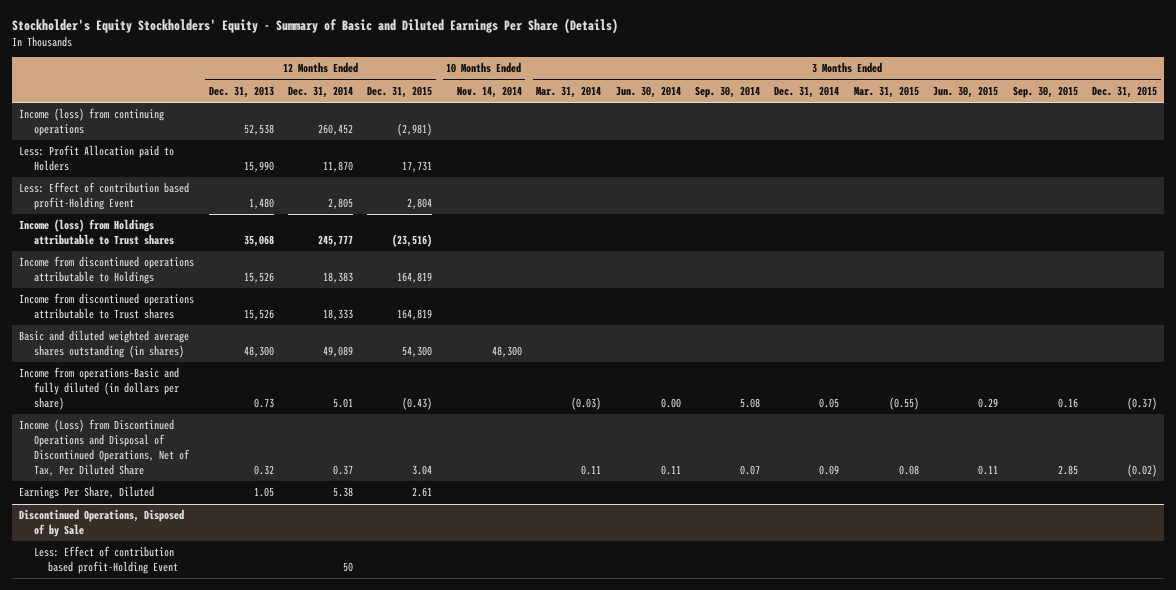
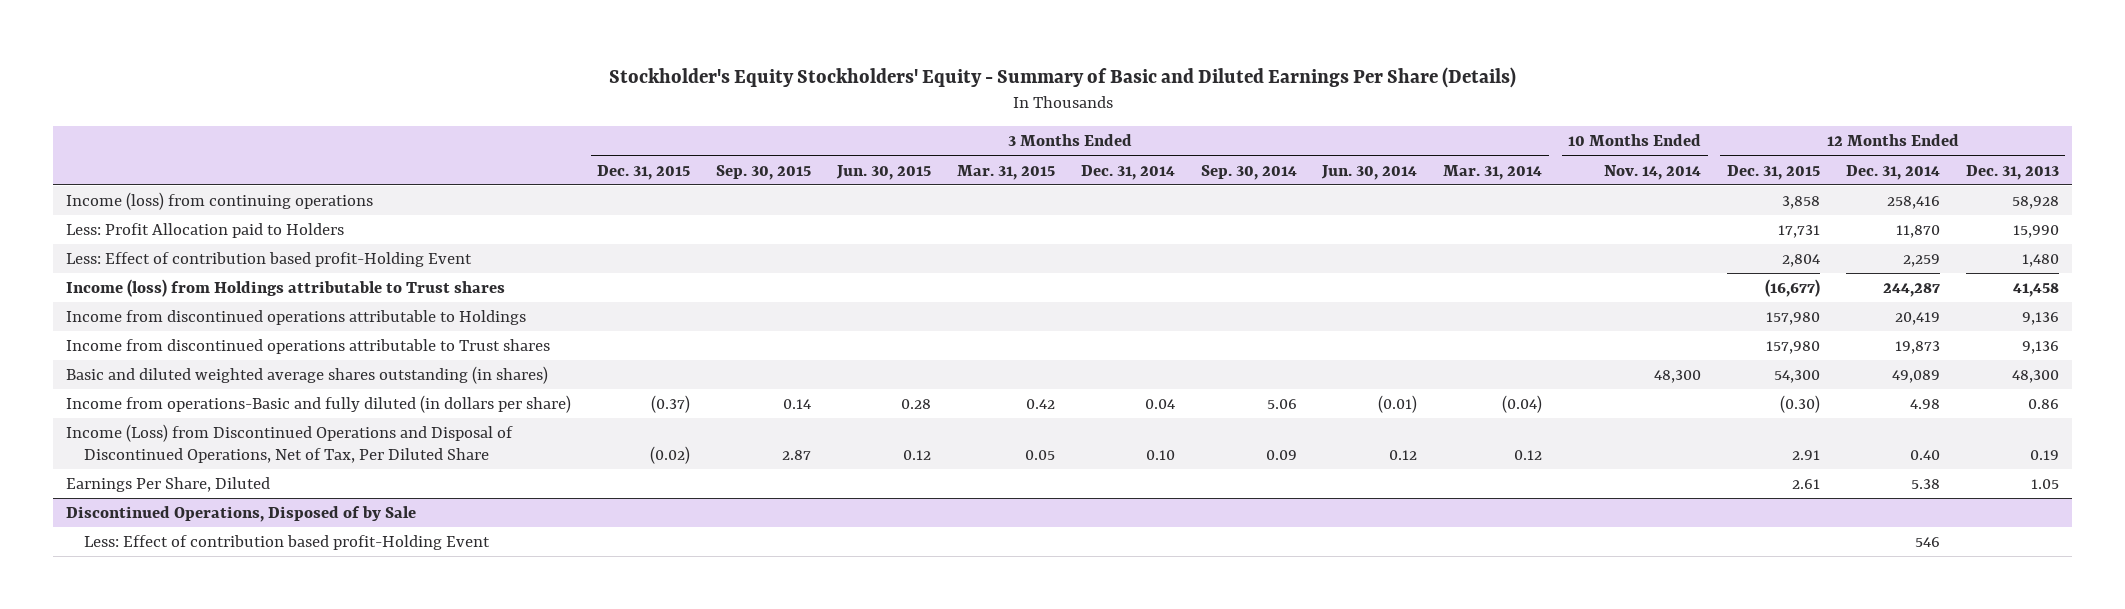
- | 12 Months Ended Dec. 31, 2013 | 12 Months Ended Dec. 31, 2014 | 12 Months Ended Dec. 31, 2015 | 10 Months Ended Nov. 14, 2014 | 3 Months Ended Mar. 31, 2014 | 3 Months Ended Jun. 30, 2014 | 3 Months Ended Sep. 30, 2014 | 3 Months Ended Dec. 31, 2014 | 3 Months Ended Mar. 31, 2015 | 3 Months Ended Jun. 30, 2015 | 3 Months Ended Sep. 30, 2015 | 3 Months Ended Dec. 31, 2015
+ | 3 Months Ended Dec. 31, 2015 | 3 Months Ended Sep. 30, 2015 | 3 Months Ended Jun. 30, 2015 | 3 Months Ended Mar. 31, 2015 | 3 Months Ended Dec. 31, 2014 | 3 Months Ended Sep. 30, 2014 | 3 Months Ended Jun. 30, 2014 | 3 Months Ended Mar. 31, 2014 | 10 Months Ended Nov. 14, 2014 | 12 Months Ended Dec. 31, 2015 | 12 Months Ended Dec. 31, 2014 | 12 Months Ended Dec. 31, 2013
- Income (loss) from continuing operations | 52,538 | 260,452 | (2,981) | | | | | | | | |
+ Income (loss) from continuing operations | | | | | | | | | | 3,858 | 258,416 | 58,928
- Less: Effect of contribution based profit-Holding Event | 1,480 | 2,805 | 2,804 | | | | | | | | |
- Income (loss) from Holdings attributable to Trust shares | 35,068 | 245,777 | (23,516) | | | | | | | | |
- Income from discontinued operations attributable to Holdings | 15,526 | 18,383 | 164,819 | | | | | | | | |
- Income from discontinued operations attributable to Trust shares | 15,526 | 18,333 | 164,819 | | | | | | | | |
+ Less: Effect of contribution based profit-Holding Event | | | | | | | | | | 2,804 | 2,259 | 1,480
+ Income (loss) from Holdings attributable to Trust shares | | | | | | | | | | (16,677) | 244,287 | 41,458
+ Income from discontinued operations attributable to Holdings | | | | | | | | | | 157,980 | 20,419 | 9,136
+ Income from discontinued operations attributable to Trust shares | | | | | | | | | | 157,980 | 19,873 | 9,136
- Income from operations-Basic and fully diluted (in dollars per share) | 0.73 | 5.01 | (0.43) | | (0.03) | 0.00 | 5.08 | 0.05 | (0.55) | 0.29 | 0.16 | (0.37)
- Income (Loss) from Discontinued Operations and Disposal of Discontinued Operations, Net of Tax, Per Diluted Share | 0.32 | 0.37 | 3.04 | | 0.11 | 0.11 | 0.07 | 0.09 | 0.08 | 0.11 | 2.85 | (0.02)
+ Income from operations-Basic and fully diluted (in dollars per share) | (0.37) | 0.14 | 0.28 | 0.42 | 0.04 | 5.06 | (0.01) | (0.04) | | (0.30) | 4.98 | 0.86
+ Income (Loss) from Discontinued Operations and Disposal of Discontinued Operations, Net of Tax, Per Diluted Share | (0.02) | 2.87 | 0.12 | 0.05 | 0.10 | 0.09 | 0.12 | 0.12 | | 2.91 | 0.40 | 0.19
@ Discontinued Operations, Disposed of by Sale
- Less: Effect of contribution based profit-Holding Event | | 50 | | | | | | | | | |
+ Less: Effect of contribution based profit-Holding Event | | | | | | | | | | | 546 |

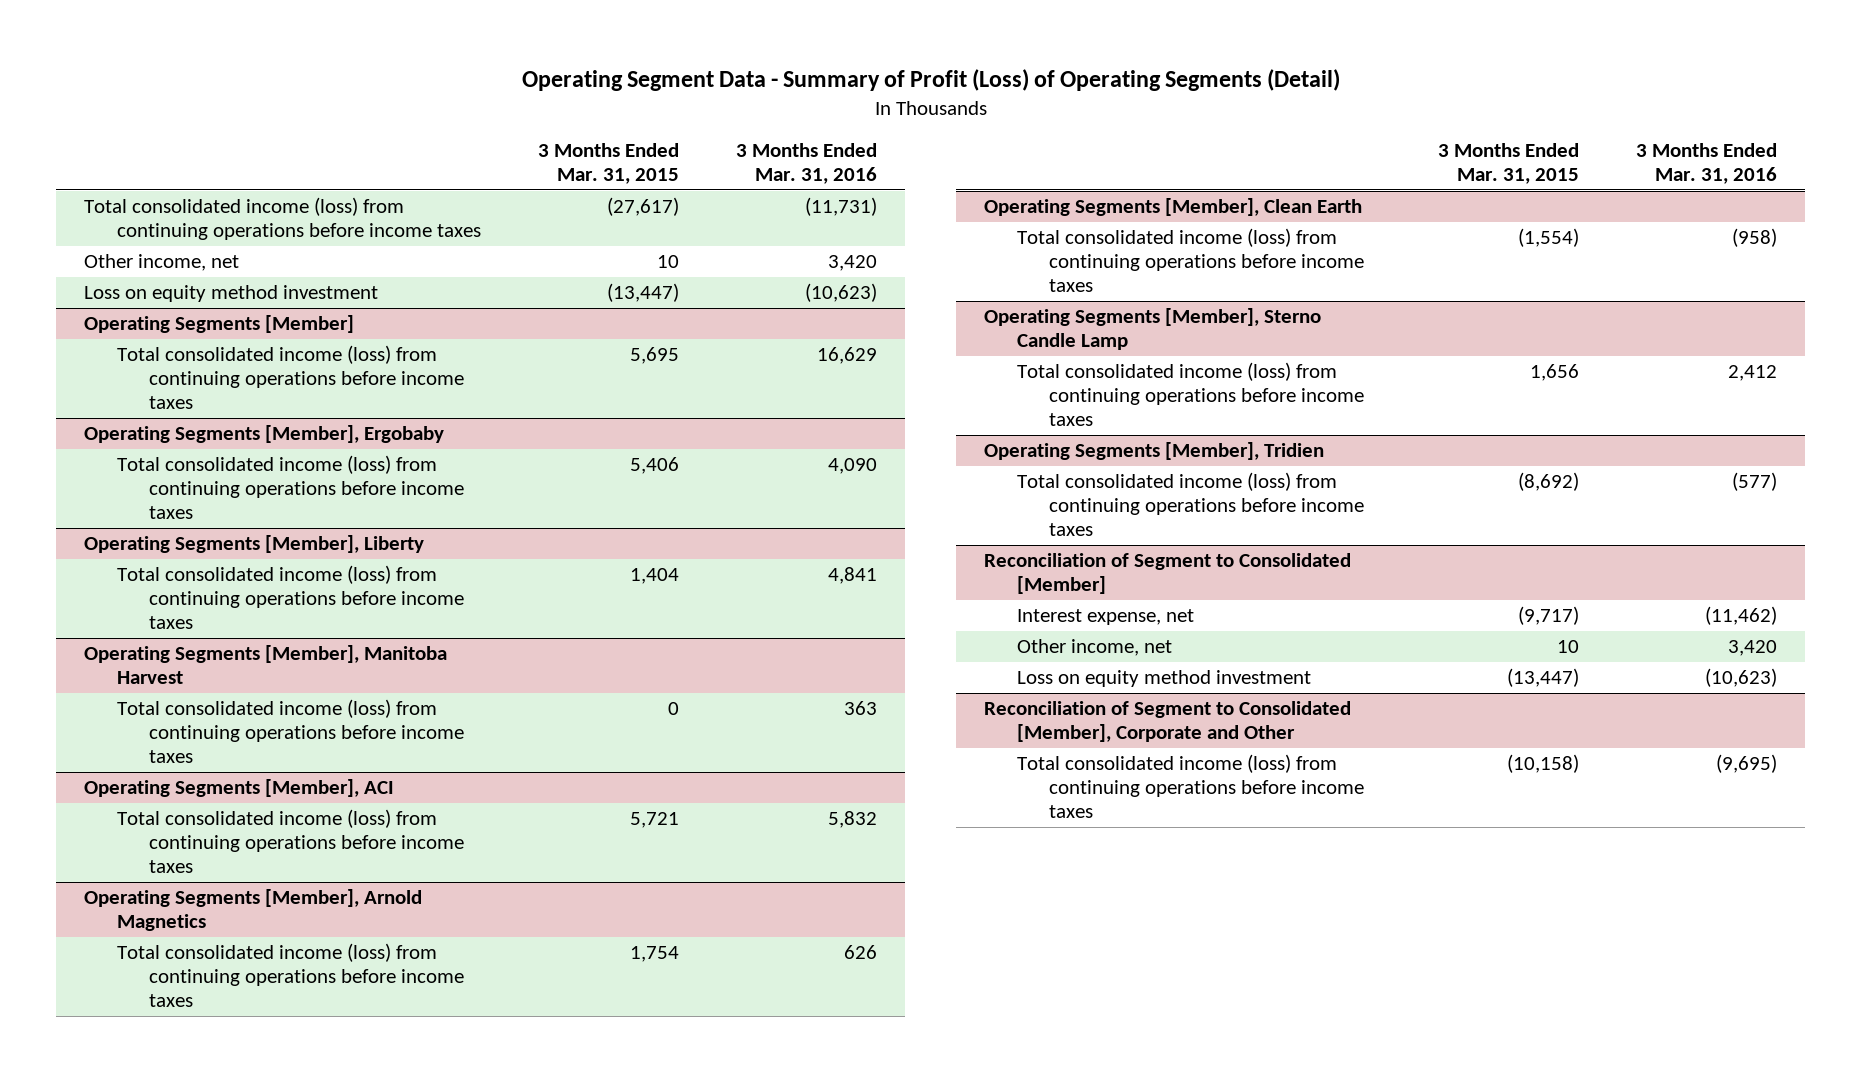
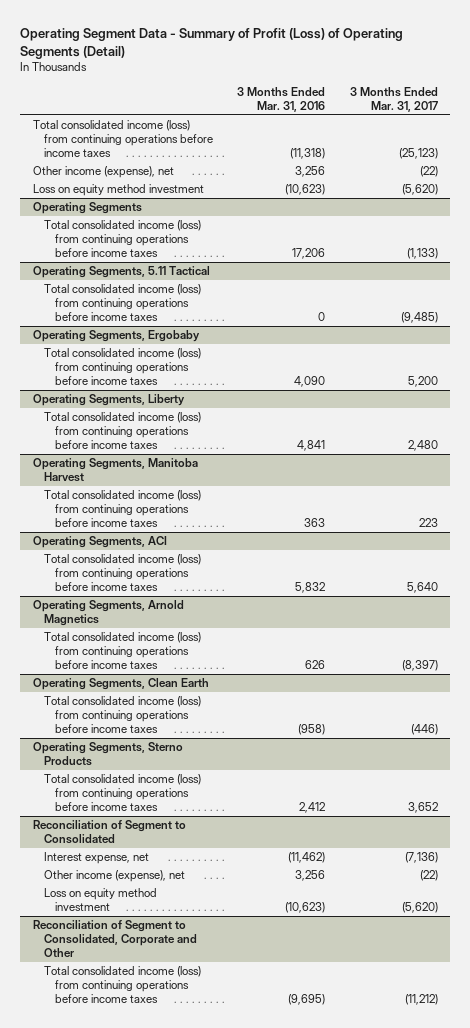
- | 3 Months Ended Mar. 31, 2015 | 3 Months Ended Mar. 31, 2016
+ | 3 Months Ended Mar. 31, 2016 | 3 Months Ended Mar. 31, 2017
- Total consolidated income (loss) from continuing operations before income taxes | (27,617) | (11,731)
- Other income, net | 10 | 3,420
+ Total consolidated income (loss) from continuing operations before income taxes | (11,318) | (25,123)
+ Other income (expense), net | 3,256 | (22)
- Operating Segments [Member]
- Total consolidated income (loss) from continuing operations before income taxes | 5,695 | 16,629
- Operating Segments [Member], Ergobaby
+ Operating Segments
+ Total consolidated income (loss) from continuing operations before income taxes | 17,206 | (1,133)
+ Operating Segments, 5.11 Tactical
+ Total consolidated income (loss) from continuing operations before income taxes | 0 | (9,485)
+ Operating Segments, Ergobaby
- Operating Segments [Member], Liberty
+ Operating Segments, Liberty
- Operating Segments [Member], Manitoba Harvest
+ Operating Segments, Manitoba Harvest
- Operating Segments [Member], ACI
+ Operating Segments, ACI
- Operating Segments [Member], Arnold Magnetics
+ Operating Segments, Arnold Magnetics
- Operating Segments [Member], Clean Earth
+ Operating Segments, Clean Earth
- Operating Segments [Member], Sterno Candle Lamp
+ Operating Segments, Sterno Products
- Operating Segments [Member], Tridien
- Total consolidated income (loss) from continuing operations before income taxes | (8,692) | (577)
- Reconciliation of Segment to Consolidated [Member]
+ Reconciliation of Segment to Consolidated
- Other income, net | 10 | 3,420
+ Other income (expense), net | 3,256 | (22)
- Reconciliation of Segment to Consolidated [Member], Corporate and Other
+ Reconciliation of Segment to Consolidated, Corporate and Other

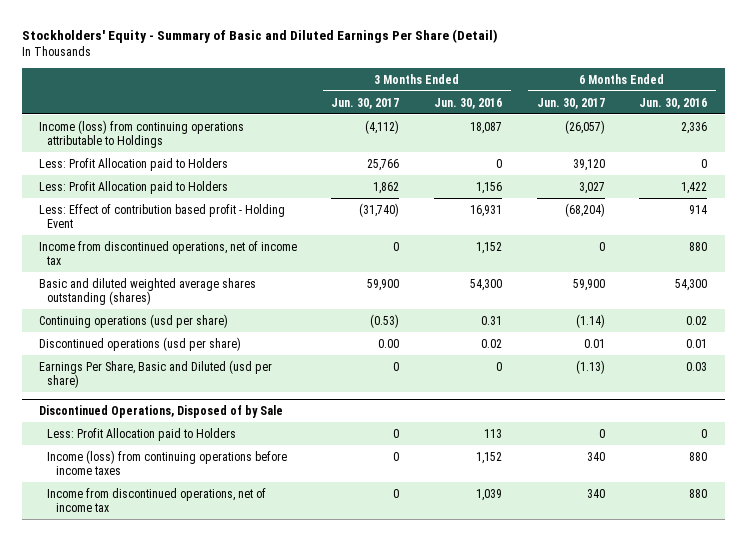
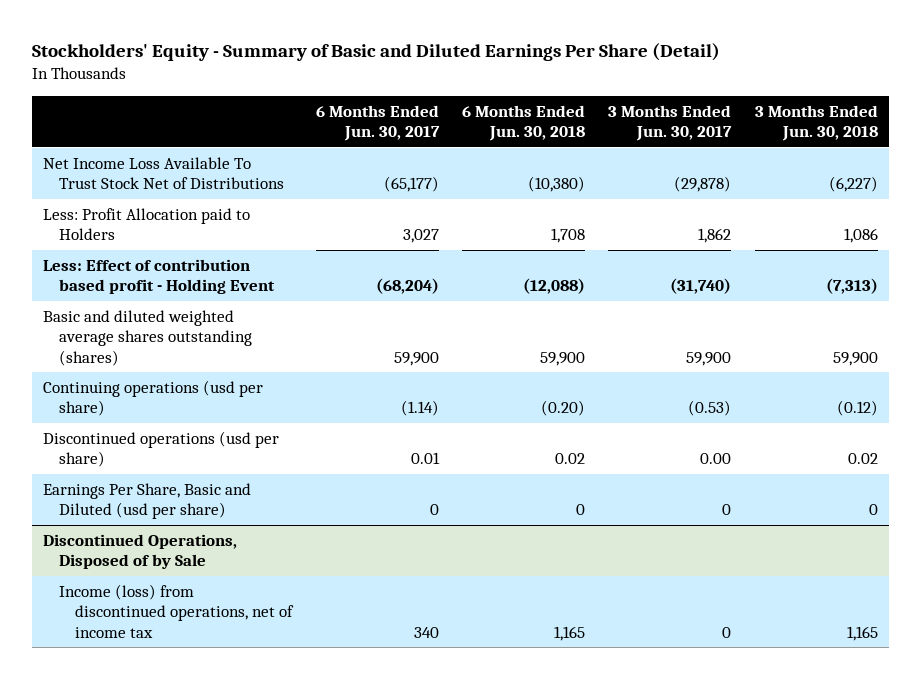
- | 3 Months Ended Jun. 30, 2017 | 3 Months Ended Jun. 30, 2016 | 6 Months Ended Jun. 30, 2017 | 6 Months Ended Jun. 30, 2016
+ | 6 Months Ended Jun. 30, 2017 | 6 Months Ended Jun. 30, 2018 | 3 Months Ended Jun. 30, 2017 | 3 Months Ended Jun. 30, 2018
- Income (loss) from continuing operations attributable to Holdings | (4,112) | 18,087 | (26,057) | 2,336
- Less: Profit Allocation paid to Holders | 25,766 | 0 | 39,120 | 0
+ Net Income Loss Available To Trust Stock Net of Distributions | (65,177) | (10,380) | (29,878) | (6,227)
- Income from discontinued operations, net of income tax | 0 | 1,152 | 0 | 880
- Earnings Per Share, Basic and Diluted (usd per share) | 0 | 0 | (1.13) | 0.03
+ Earnings Per Share, Basic and Diluted (usd per share) | 0 | 0 | 0 | 0
@ Discontinued Operations, Disposed of by Sale
- Less: Profit Allocation paid to Holders | 0 | 113 | 0 | 0
- Income (loss) from continuing operations before income taxes | 0 | 1,152 | 340 | 880
- Income from discontinued operations, net of income tax | 0 | 1,039 | 340 | 880
+ Income (loss) from discontinued operations, net of income tax | 340 | 1,165 | 0 | 1,165

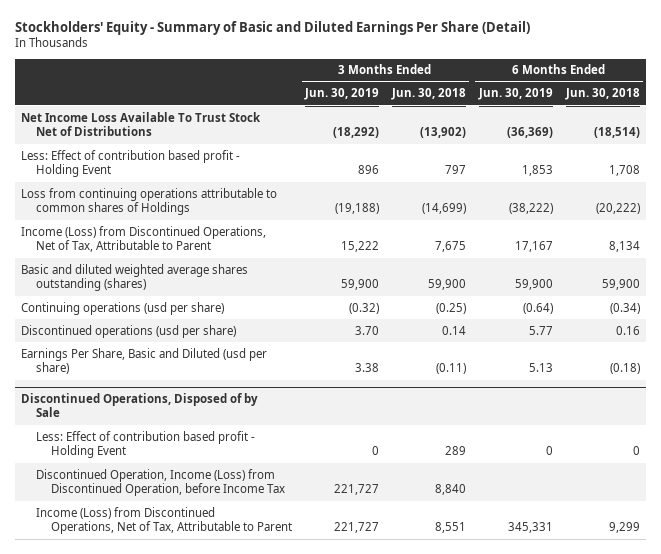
- | 6 Months Ended Jun. 30, 2017 | 6 Months Ended Jun. 30, 2018 | 3 Months Ended Jun. 30, 2017 | 3 Months Ended Jun. 30, 2018
+ | 3 Months Ended Jun. 30, 2019 | 3 Months Ended Jun. 30, 2018 | 6 Months Ended Jun. 30, 2019 | 6 Months Ended Jun. 30, 2018
- Net Income Loss Available To Trust Stock Net of Distributions | (65,177) | (10,380) | (29,878) | (6,227)
- Less: Profit Allocation paid to Holders | 3,027 | 1,708 | 1,862 | 1,086
- Less: Effect of contribution based profit - Holding Event | (68,204) | (12,088) | (31,740) | (7,313)
+ Net Income Loss Available To Trust Stock Net of Distributions | (18,292) | (13,902) | (36,369) | (18,514)
+ Less: Effect of contribution based profit - Holding Event | 896 | 797 | 1,853 | 1,708
+ Loss from continuing operations attributable to common shares of Holdings | (19,188) | (14,699) | (38,222) | (20,222)
+ Income (Loss) from Discontinued Operations, Net of Tax, Attributable to Parent | 15,222 | 7,675 | 17,167 | 8,134
- Continuing operations (usd per share) | (1.14) | (0.20) | (0.53) | (0.12)
- Discontinued operations (usd per share) | 0.01 | 0.02 | 0.00 | 0.02
- Earnings Per Share, Basic and Diluted (usd per share) | 0 | 0 | 0 | 0
+ Continuing operations (usd per share) | (0.32) | (0.25) | (0.64) | (0.34)
+ Discontinued operations (usd per share) | 3.70 | 0.14 | 5.77 | 0.16
+ Earnings Per Share, Basic and Diluted (usd per share) | 3.38 | (0.11) | 5.13 | (0.18)
@ Discontinued Operations, Disposed of by Sale
- Income (loss) from discontinued operations, net of income tax | 340 | 1,165 | 0 | 1,165
+ Less: Effect of contribution based profit - Holding Event | 0 | 289 | 0 | 0
+ Discontinued Operation, Income (Loss) from Discontinued Operation, before Income Tax | 221,727 | 8,840 | |
+ Income (Loss) from Discontinued Operations, Net of Tax, Attributable to Parent | 221,727 | 8,551 | 345,331 | 9,299

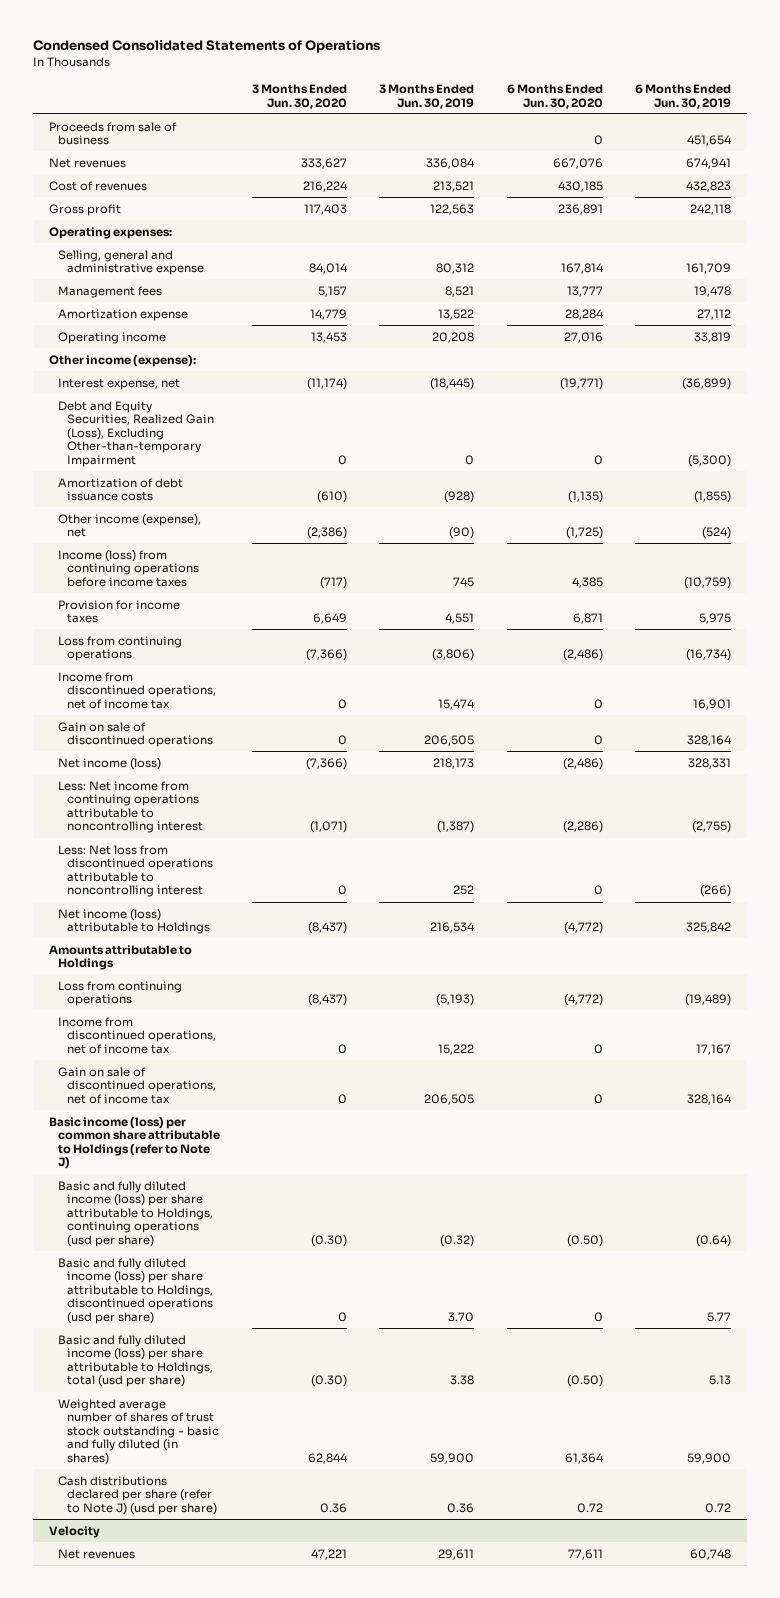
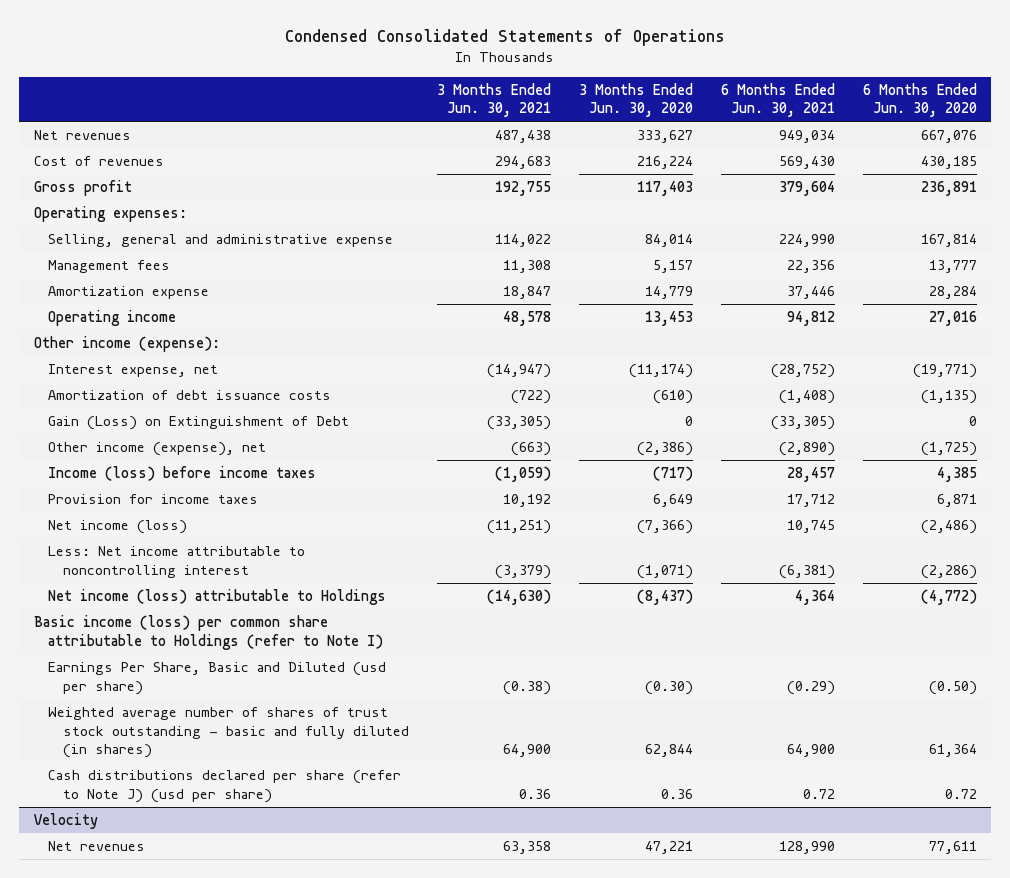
- | 3 Months Ended Jun. 30, 2020 | 3 Months Ended Jun. 30, 2019 | 6 Months Ended Jun. 30, 2020 | 6 Months Ended Jun. 30, 2019
+ | 3 Months Ended Jun. 30, 2021 | 3 Months Ended Jun. 30, 2020 | 6 Months Ended Jun. 30, 2021 | 6 Months Ended Jun. 30, 2020
- Proceeds from sale of business | | | 0 | 451,654
- Debt and Equity Securities, Realized Gain (Loss), Excluding Other-than-temporary Impairment | 0 | 0 | 0 | (5,300)
+ Gain (Loss) on Extinguishment of Debt | (33,305) | 0 | (33,305) | 0
- Income (loss) from continuing operations before income taxes | (717) | 745 | 4,385 | (10,759)
+ Income (loss) before income taxes | (1,059) | (717) | 28,457 | 4,385
- Loss from continuing operations | (7,366) | (3,806) | (2,486) | (16,734)
- Income from discontinued operations, net of income tax | 0 | 15,474 | 0 | 16,901
- Gain on sale of discontinued operations | 0 | 206,505 | 0 | 328,164
- Less: Net income from continuing operations attributable to noncontrolling interest | (1,071) | (1,387) | (2,286) | (2,755)
- Less: Net loss from discontinued operations attributable to noncontrolling interest | 0 | 252 | 0 | (266)
+ Less: Net income attributable to noncontrolling interest | (3,379) | (1,071) | (6,381) | (2,286)
- Amounts attributable to Holdings
- Loss from continuing operations | (8,437) | (5,193) | (4,772) | (19,489)
- Income from discontinued operations, net of income tax | 0 | 15,222 | 0 | 17,167
- Gain on sale of discontinued operations, net of income tax | 0 | 206,505 | 0 | 328,164
- Basic income (loss) per common share attributable to Holdings (refer to Note J)
- Basic and fully diluted income (loss) per share attributable to Holdings, continuing operations (usd per share) | (0.30) | (0.32) | (0.50) | (0.64)
- Basic and fully diluted income (loss) per share attributable to Holdings, discontinued operations (usd per share) | 0 | 3.70 | 0 | 5.77
- Basic and fully diluted income (loss) per share attributable to Holdings, total (usd per share) | (0.30) | 3.38 | (0.50) | 5.13
+ Basic income (loss) per common share attributable to Holdings (refer to Note I)
+ Earnings Per Share, Basic and Diluted (usd per share) | (0.38) | (0.30) | (0.29) | (0.50)

